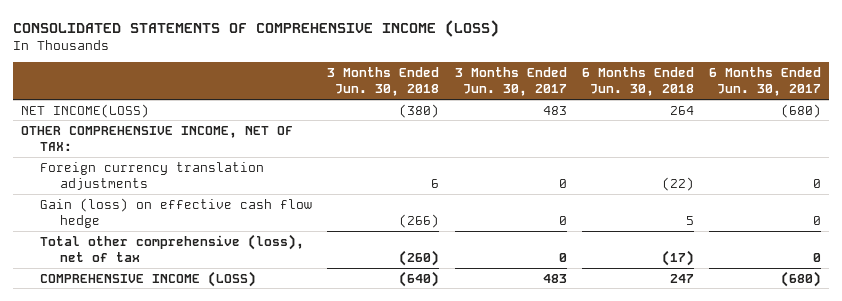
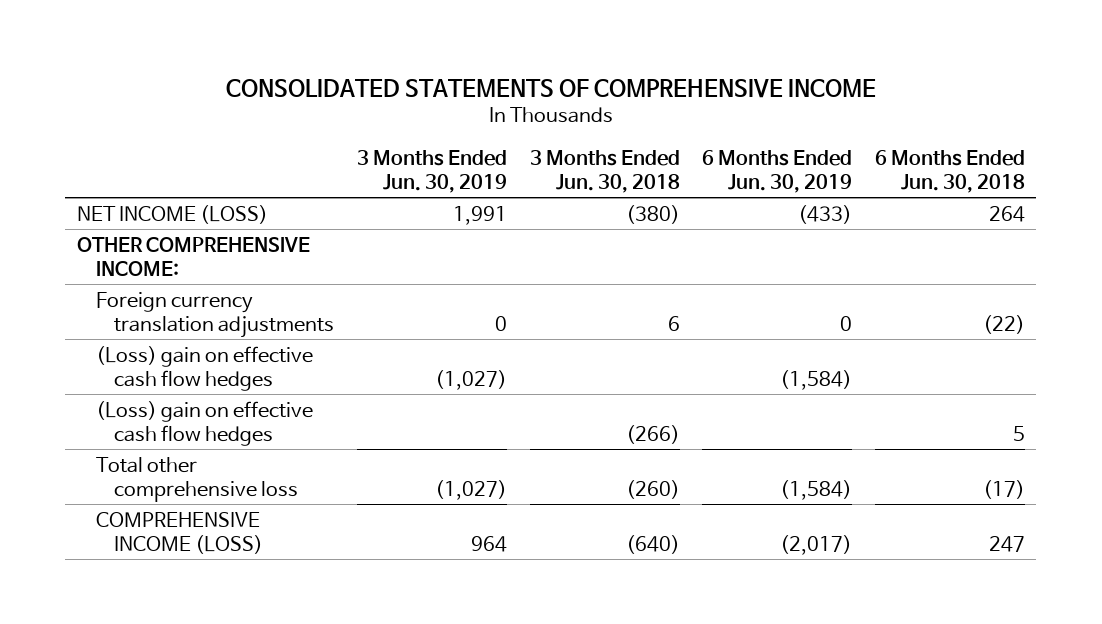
- CONSOLIDATED STATEMENTS OF COMPREHENSIVE INCOME (LOSS)
+ CONSOLIDATED STATEMENTS OF COMPREHENSIVE INCOME
- | 3 Months Ended Jun. 30, 2018 | 3 Months Ended Jun. 30, 2017 | 6 Months Ended Jun. 30, 2018 | 6 Months Ended Jun. 30, 2017
+ | 3 Months Ended Jun. 30, 2019 | 3 Months Ended Jun. 30, 2018 | 6 Months Ended Jun. 30, 2019 | 6 Months Ended Jun. 30, 2018
- NET INCOME(LOSS) | (380) | 483 | 264 | (680)
- OTHER COMPREHENSIVE INCOME, NET OF TAX:
+ NET INCOME (LOSS) | 1,991 | (380) | (433) | 264
+ OTHER COMPREHENSIVE INCOME:
- Gain (loss) on effective cash flow hedge | (266) | 0 | 5 | 0
- Total other comprehensive (loss), net of tax | (260) | 0 | (17) | 0
+ (Loss) gain on effective cash flow hedges | (1,027) | | (1,584) |
+ (Loss) gain on effective cash flow hedges | | (266) | | 5
+ Total other comprehensive loss | (1,027) | (260) | (1,584) | (17)

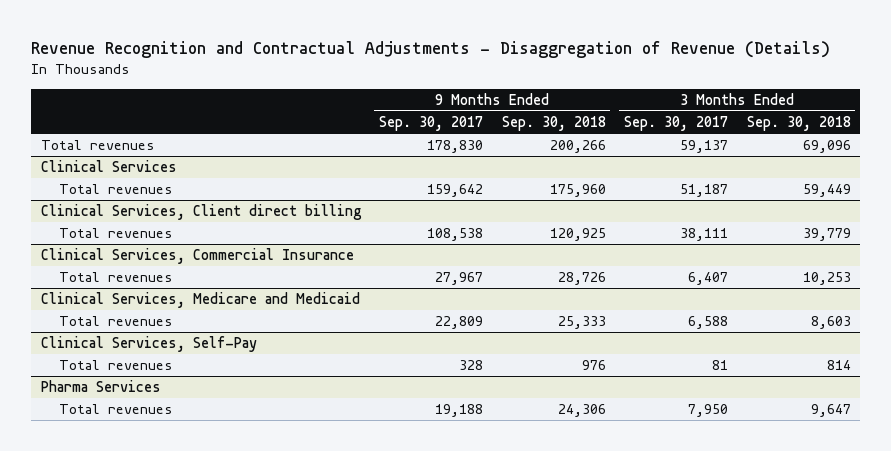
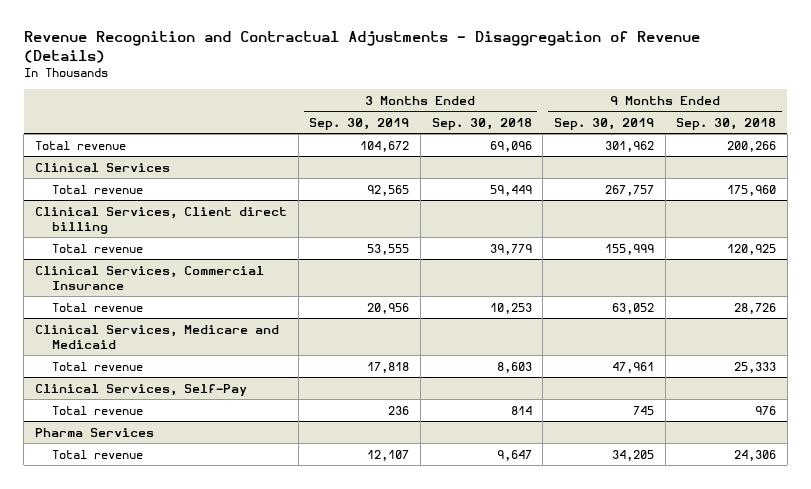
- | 9 Months Ended Sep. 30, 2017 | 9 Months Ended Sep. 30, 2018 | 3 Months Ended Sep. 30, 2017 | 3 Months Ended Sep. 30, 2018
+ | 3 Months Ended Sep. 30, 2019 | 3 Months Ended Sep. 30, 2018 | 9 Months Ended Sep. 30, 2019 | 9 Months Ended Sep. 30, 2018
- Total revenues | 178,830 | 200,266 | 59,137 | 69,096
+ Total revenue | 104,672 | 69,096 | 301,962 | 200,266
@ Clinical Services
- Total revenues | 159,642 | 175,960 | 51,187 | 59,449
+ Total revenue | 92,565 | 59,449 | 267,757 | 175,960
@ Clinical Services, Client direct billing
- Total revenues | 108,538 | 120,925 | 38,111 | 39,779
+ Total revenue | 53,555 | 39,779 | 155,999 | 120,925
@ Clinical Services, Commercial Insurance
- Total revenues | 27,967 | 28,726 | 6,407 | 10,253
+ Total revenue | 20,956 | 10,253 | 63,052 | 28,726
@ Clinical Services, Medicare and Medicaid
- Total revenues | 22,809 | 25,333 | 6,588 | 8,603
+ Total revenue | 17,818 | 8,603 | 47,961 | 25,333
@ Clinical Services, Self-Pay
- Total revenues | 328 | 976 | 81 | 814
+ Total revenue | 236 | 814 | 745 | 976
@ Pharma Services
- Total revenues | 19,188 | 24,306 | 7,950 | 9,647
+ Total revenue | 12,107 | 9,647 | 34,205 | 24,306

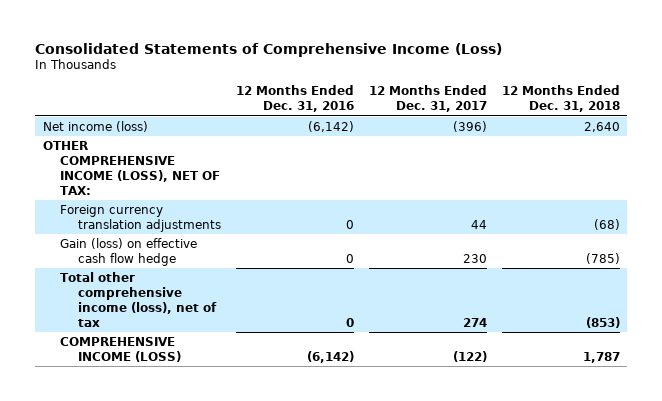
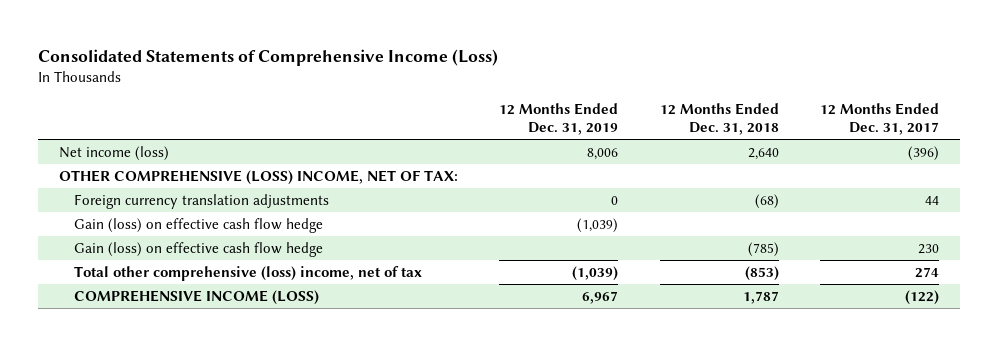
- | 12 Months Ended Dec. 31, 2016 | 12 Months Ended Dec. 31, 2017 | 12 Months Ended Dec. 31, 2018
+ | 12 Months Ended Dec. 31, 2019 | 12 Months Ended Dec. 31, 2018 | 12 Months Ended Dec. 31, 2017
- OTHER COMPREHENSIVE INCOME (LOSS), NET OF TAX:
+ OTHER COMPREHENSIVE (LOSS) INCOME, NET OF TAX:
+ Gain (loss) on effective cash flow hedge | (1,039) | |
- Total other comprehensive income (loss), net of tax | 0 | 274 | (853)
+ Total other comprehensive (loss) income, net of tax | (1,039) | (853) | 274

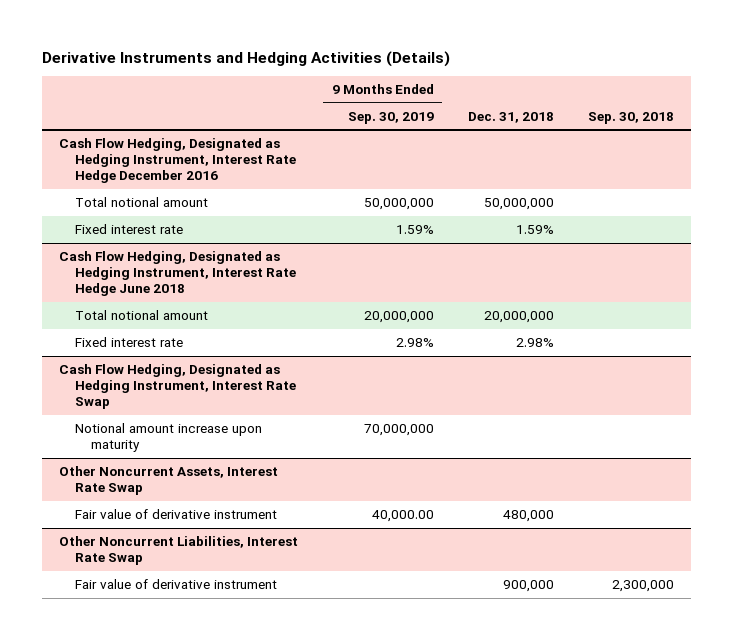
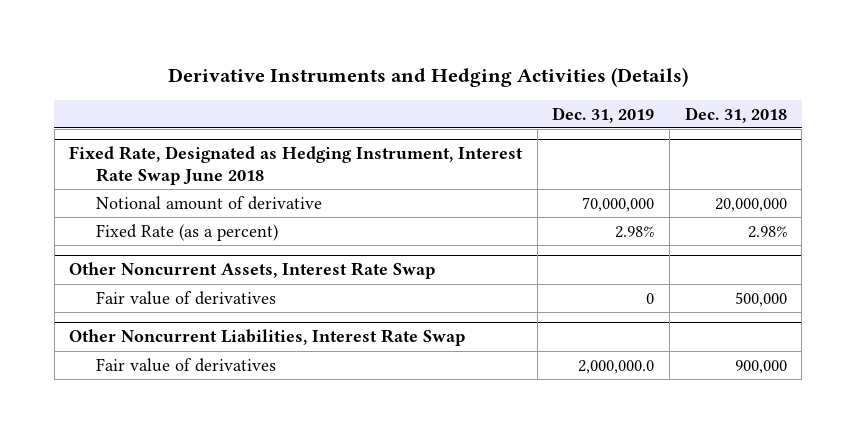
- | 9 Months Ended Sep. 30, 2019 | Dec. 31, 2018 | Sep. 30, 2018
+ | Dec. 31, 2019 | Dec. 31, 2018
- Cash Flow Hedging, Designated as Hedging Instrument, Interest Rate Hedge December 2016
- Total notional amount | 50,000,000 | 50,000,000 |
- Fixed interest rate | 1.59% | 1.59% |
- Cash Flow Hedging, Designated as Hedging Instrument, Interest Rate Hedge June 2018
- Total notional amount | 20,000,000 | 20,000,000 |
- Fixed interest rate | 2.98% | 2.98% |
- Cash Flow Hedging, Designated as Hedging Instrument, Interest Rate Swap
- Notional amount increase upon maturity | 70,000,000 | |
+ Fixed Rate, Designated as Hedging Instrument, Interest Rate Swap June 2018
+ Notional amount of derivative | 70,000,000 | 20,000,000
+ Fixed Rate (as a percent) | 2.98% | 2.98%
@ Other Noncurrent Assets, Interest Rate Swap
- Fair value of derivative instrument | 40,000.00 | 480,000 |
+ Fair value of derivatives | 0 | 500,000
@ Other Noncurrent Liabilities, Interest Rate Swap
- Fair value of derivative instrument | | 900,000 | 2,300,000
+ Fair value of derivatives | 2,000,000.0 | 900,000

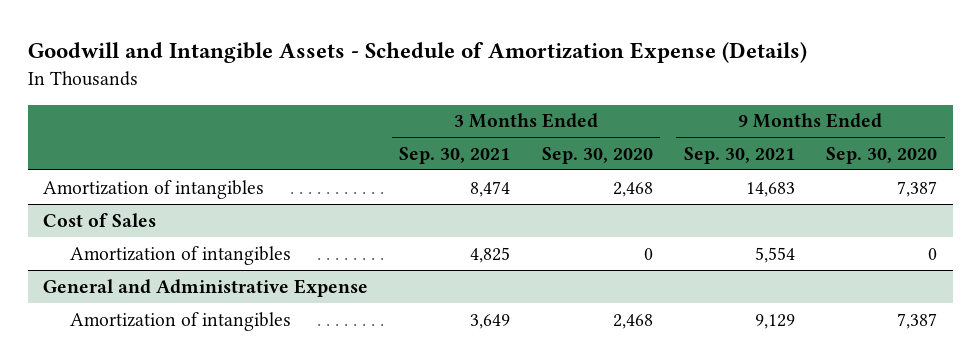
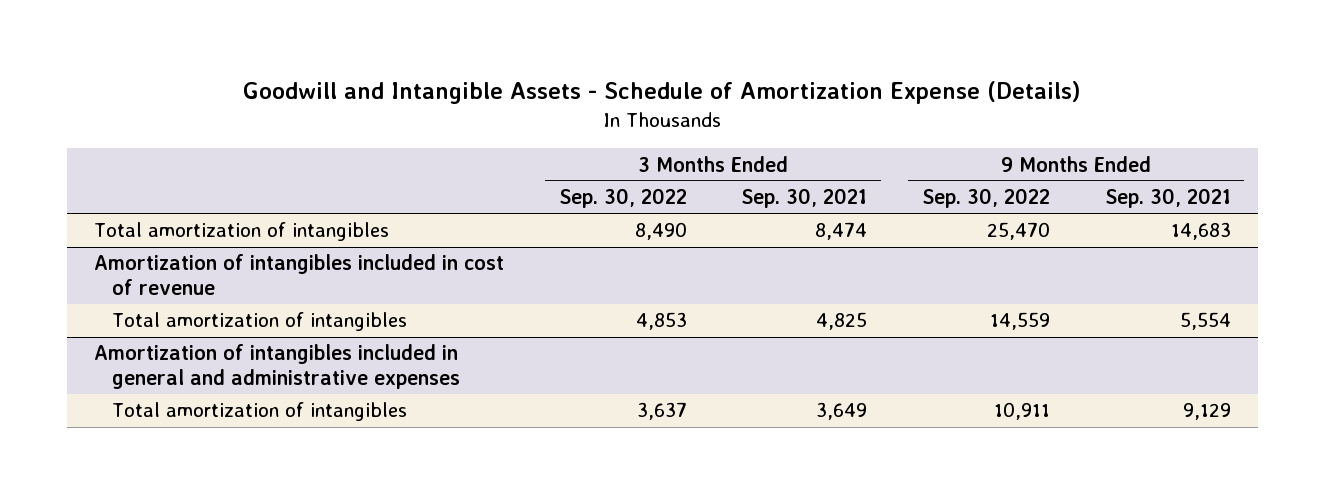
- | 3 Months Ended Sep. 30, 2021 | 3 Months Ended Sep. 30, 2020 | 9 Months Ended Sep. 30, 2021 | 9 Months Ended Sep. 30, 2020
+ | 3 Months Ended Sep. 30, 2022 | 3 Months Ended Sep. 30, 2021 | 9 Months Ended Sep. 30, 2022 | 9 Months Ended Sep. 30, 2021
- Amortization of intangibles | 8,474 | 2,468 | 14,683 | 7,387
- Cost of Sales
- Amortization of intangibles | 4,825 | 0 | 5,554 | 0
- General and Administrative Expense
- Amortization of intangibles | 3,649 | 2,468 | 9,129 | 7,387
+ Total amortization of intangibles | 8,490 | 8,474 | 25,470 | 14,683
+ Amortization of intangibles included in cost of revenue
+ Total amortization of intangibles | 4,853 | 4,825 | 14,559 | 5,554
+ Amortization of intangibles included in general and administrative expenses
+ Total amortization of intangibles | 3,637 | 3,649 | 10,911 | 9,129

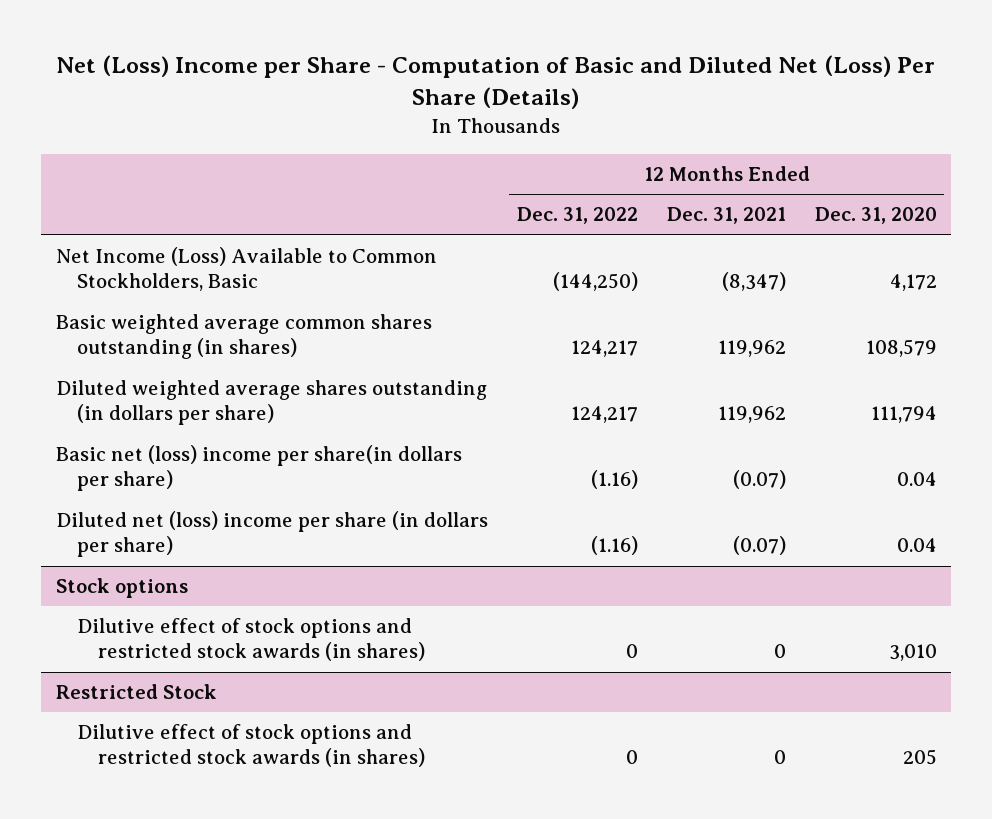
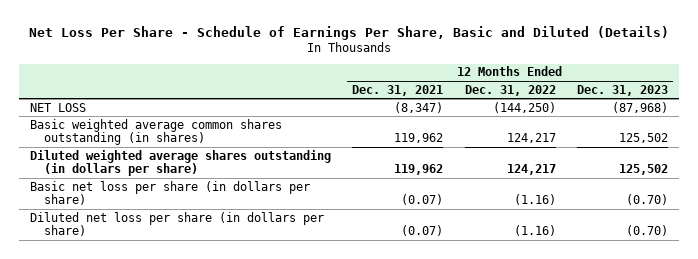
- Net (Loss) Income per Share - Computation of Basic and Diluted Net (Loss) Per Share (Details)
+ Net Loss Per Share - Schedule of Earnings Per Share, Basic and Diluted (Details)
- | 12 Months Ended Dec. 31, 2022 | 12 Months Ended Dec. 31, 2021 | 12 Months Ended Dec. 31, 2020
+ | 12 Months Ended Dec. 31, 2021 | 12 Months Ended Dec. 31, 2022 | 12 Months Ended Dec. 31, 2023
- Net Income (Loss) Available to Common Stockholders, Basic | (144,250) | (8,347) | 4,172
+ NET LOSS | (8,347) | (144,250) | (87,968)
- Basic net (loss) income per share(in dollars per share) | (1.16) | (0.07) | 0.04
- Diluted net (loss) income per share (in dollars per share) | (1.16) | (0.07) | 0.04
- Stock options
- Dilutive effect of stock options and restricted stock awards (in shares) | 0 | 0 | 3,010
- Restricted Stock
- Dilutive effect of stock options and restricted stock awards (in shares) | 0 | 0 | 205
+ Basic net loss per share (in dollars per share) | (0.07) | (1.16) | (0.70)
+ Diluted net loss per share (in dollars per share) | (0.07) | (1.16) | (0.70)

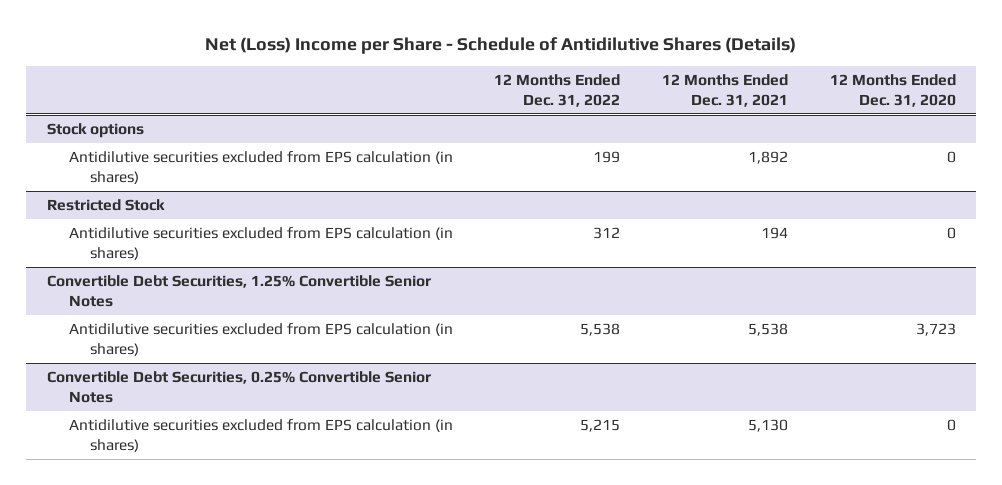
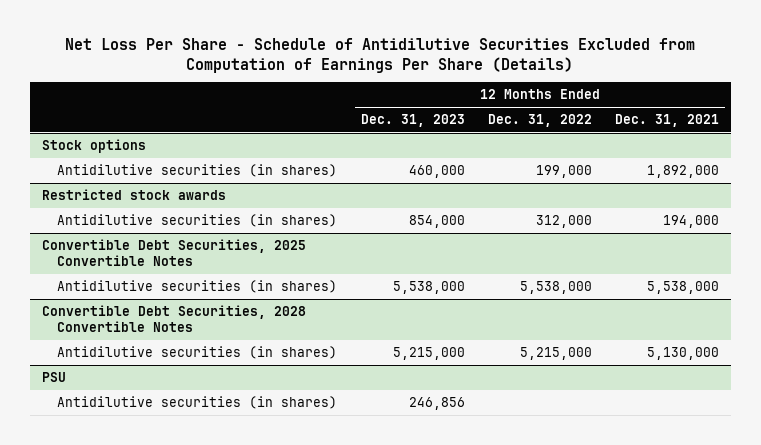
- Net (Loss) Income per Share - Schedule of Antidilutive Shares (Details)
+ Net Loss Per Share - Schedule of Antidilutive Securities Excluded from Computation of Earnings Per Share (Details)
- | 12 Months Ended Dec. 31, 2022 | 12 Months Ended Dec. 31, 2021 | 12 Months Ended Dec. 31, 2020
+ | 12 Months Ended Dec. 31, 2023 | 12 Months Ended Dec. 31, 2022 | 12 Months Ended Dec. 31, 2021
@ Stock options
- Antidilutive securities excluded from EPS calculation (in shares) | 199 | 1,892 | 0
- Restricted Stock
- Antidilutive securities excluded from EPS calculation (in shares) | 312 | 194 | 0
- Convertible Debt Securities, 1.25% Convertible Senior Notes
- Antidilutive securities excluded from EPS calculation (in shares) | 5,538 | 5,538 | 3,723
- Convertible Debt Securities, 0.25% Convertible Senior Notes
- Antidilutive securities excluded from EPS calculation (in shares) | 5,215 | 5,130 | 0
@ Stock options
+ Antidilutive securities (in shares) | 460,000 | 199,000 | 1,892,000
+ Restricted stock awards
+ Antidilutive securities (in shares) | 854,000 | 312,000 | 194,000
+ Convertible Debt Securities, 2025 Convertible Notes
+ Antidilutive securities (in shares) | 5,538,000 | 5,538,000 | 5,538,000
+ Convertible Debt Securities, 2028 Convertible Notes
+ Antidilutive securities (in shares) | 5,215,000 | 5,215,000 | 5,130,000
+ PSU
+ Antidilutive securities (in shares) | 246,856 | |

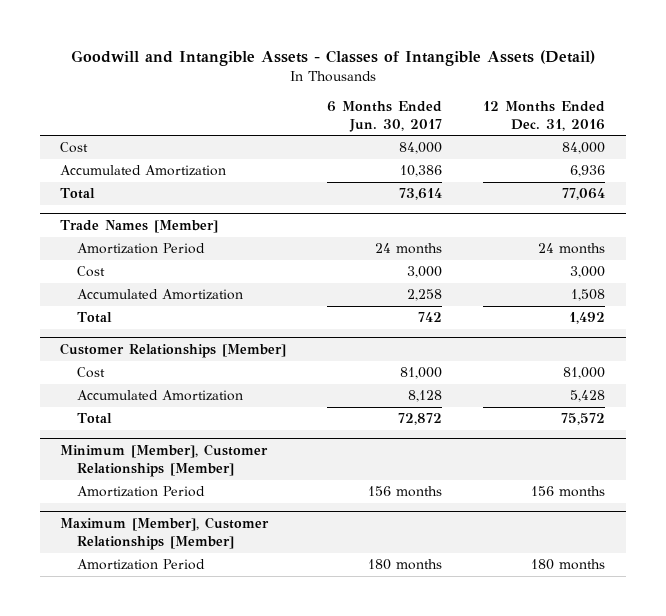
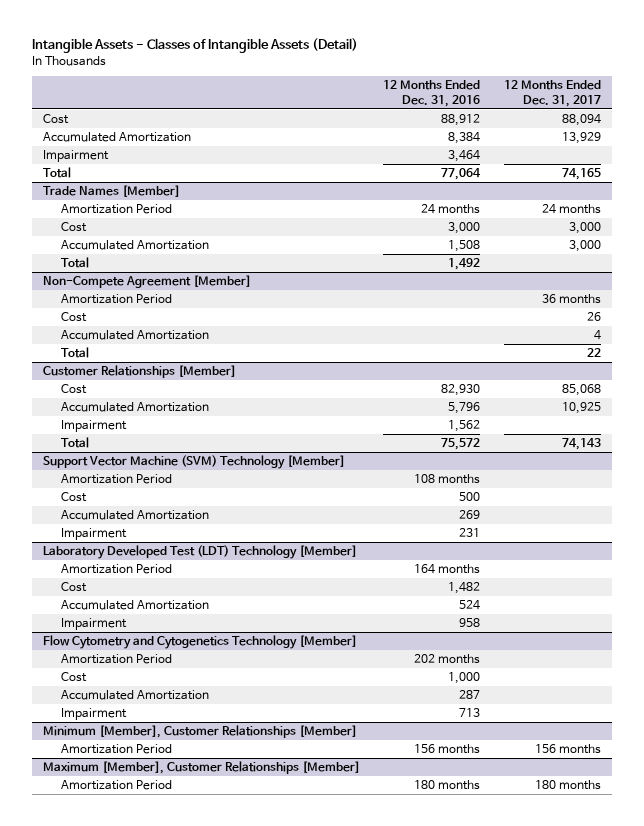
- Goodwill and Intangible Assets - Classes of Intangible Assets (Detail)
+ Intangible Assets - Classes of Intangible Assets (Detail)
- | 6 Months Ended Jun. 30, 2017 | 12 Months Ended Dec. 31, 2016
+ | 12 Months Ended Dec. 31, 2016 | 12 Months Ended Dec. 31, 2017
- Cost | 84,000 | 84,000
- Accumulated Amortization | 10,386 | 6,936
+ Cost | 88,912 | 88,094
+ Accumulated Amortization | 8,384 | 13,929
+ Impairment | 3,464 |
+ Non-Compete Agreement [Member]
+ Amortization Period | | 36 months
+ Cost | | 26
+ Accumulated Amortization | | 4
+ Total | | 22
@ Customer Relationships [Member]
- Cost | 81,000 | 81,000
- Accumulated Amortization | 8,128 | 5,428
+ Cost | 82,930 | 85,068
+ Accumulated Amortization | 5,796 | 10,925
+ Impairment | 1,562 |
+ Support Vector Machine (SVM) Technology [Member]
+ Amortization Period | 108 months |
+ Cost | 500 |
+ Accumulated Amortization | 269 |
+ Impairment | 231 |
+ Laboratory Developed Test (LDT) Technology [Member]
+ Amortization Period | 164 months |
+ Cost | 1,482 |
+ Accumulated Amortization | 524 |
+ Impairment | 958 |
+ Flow Cytometry and Cytogenetics Technology [Member]
+ Amortization Period | 202 months |
+ Cost | 1,000 |
+ Accumulated Amortization | 287 |
+ Impairment | 713 |

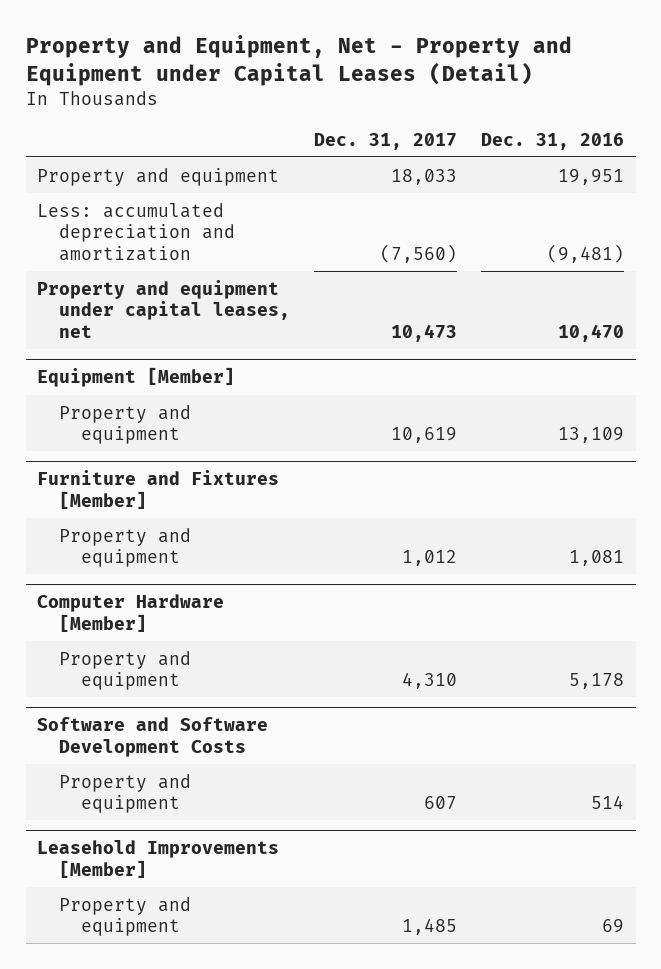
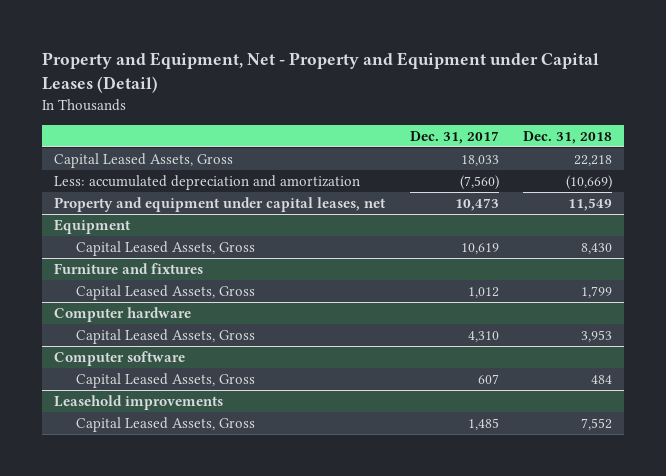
- | Dec. 31, 2017 | Dec. 31, 2016
+ | Dec. 31, 2017 | Dec. 31, 2018
- Property and equipment | 18,033 | 19,951
+ Capital Leased Assets, Gross | 18,033 | 22,218
- Equipment [Member]
- Property and equipment | 10,619 | 13,109
- Furniture and Fixtures [Member]
- Property and equipment | 1,012 | 1,081
- Computer Hardware [Member]
- Property and equipment | 4,310 | 5,178
- Software and Software Development Costs
- Property and equipment | 607 | 514
- Leasehold Improvements [Member]
- Property and equipment | 1,485 | 69
+ Equipment
+ Capital Leased Assets, Gross | 10,619 | 8,430
+ Furniture and fixtures
+ Capital Leased Assets, Gross | 1,012 | 1,799
+ Computer hardware
+ Capital Leased Assets, Gross | 4,310 | 3,953
+ Computer software
+ Capital Leased Assets, Gross | 607 | 484
+ Leasehold improvements
+ Capital Leased Assets, Gross | 1,485 | 7,552

